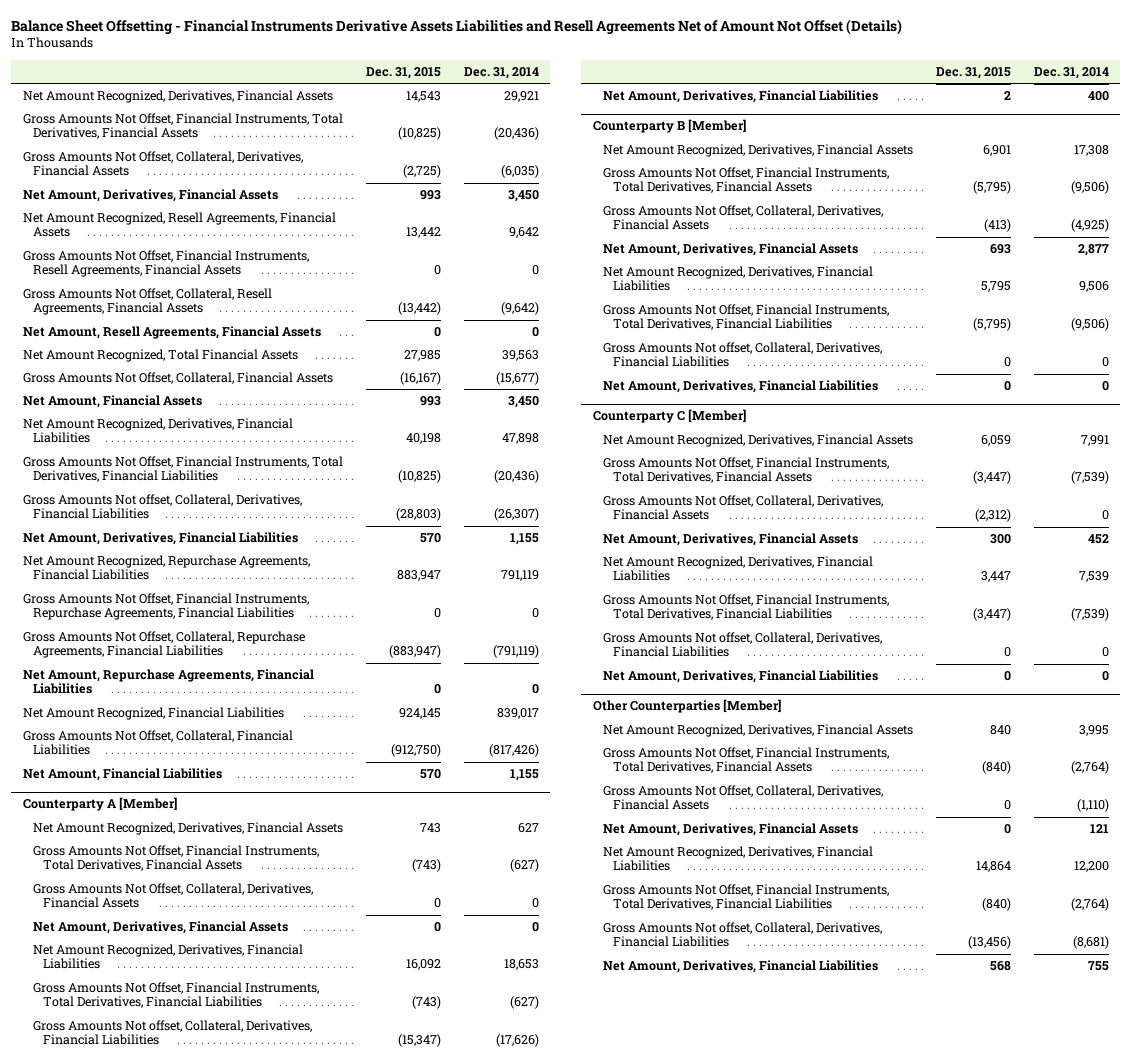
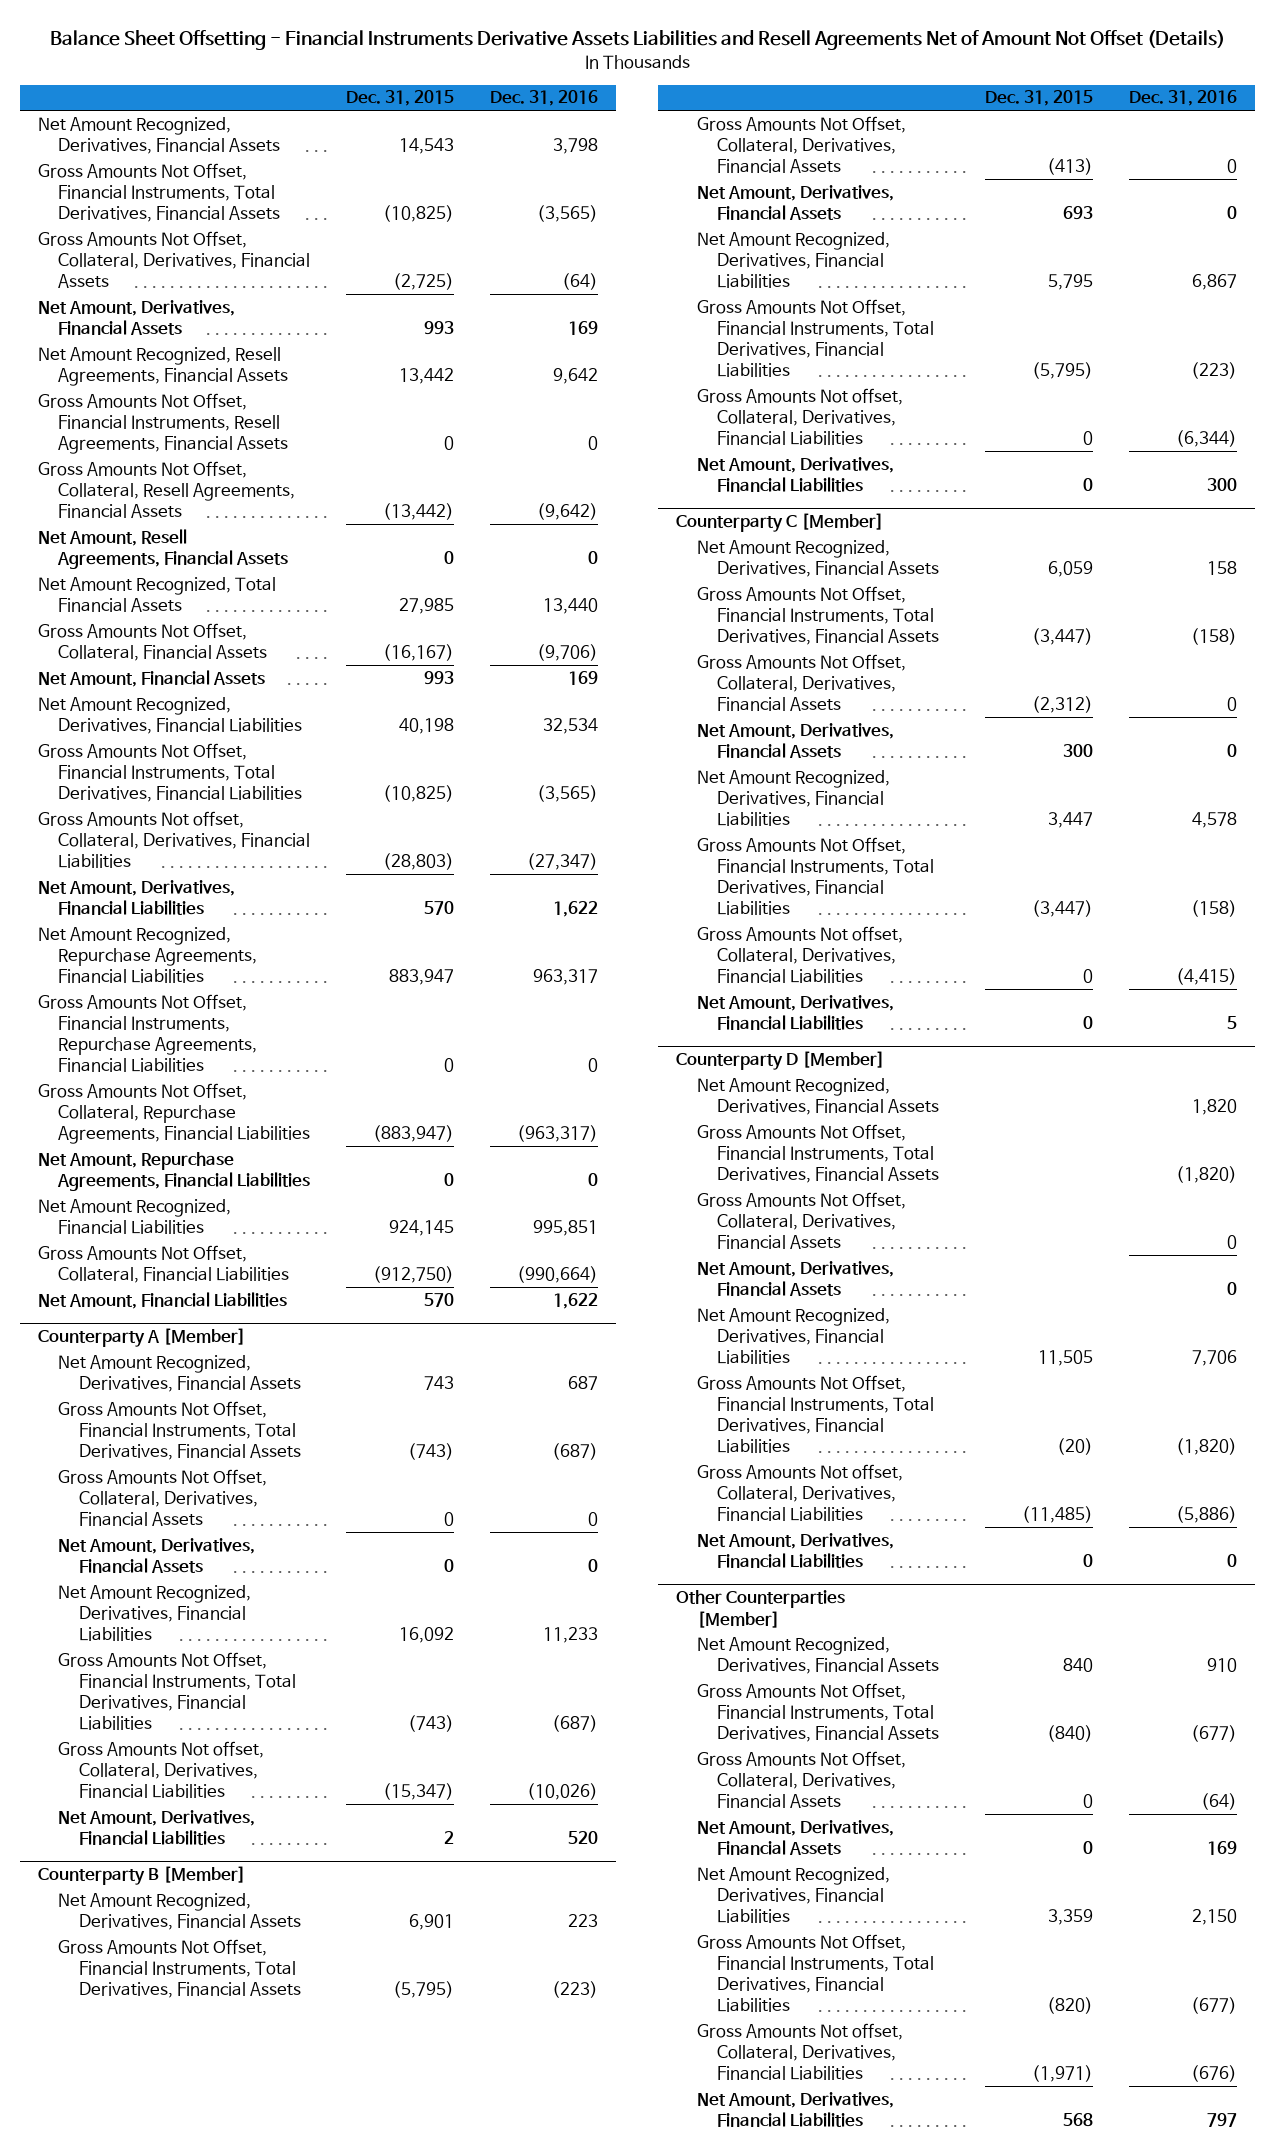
- | Dec. 31, 2015 | Dec. 31, 2014
+ | Dec. 31, 2015 | Dec. 31, 2016
+ Counterparty D [Member]
+ Net Amount Recognized, Derivatives, Financial Assets | | 1,820
+ Gross Amounts Not Offset, Financial Instruments, Total Derivatives, Financial Assets | | (1,820)
+ Gross Amounts Not Offset, Collateral, Derivatives, Financial Assets | | 0
+ Net Amount, Derivatives, Financial Assets | | 0
+ Net Amount Recognized, Derivatives, Financial Liabilities | 11,505 | 7,706
+ Gross Amounts Not Offset, Financial Instruments, Total Derivatives, Financial Liabilities | (20) | (1,820)
+ Gross Amounts Not offset, Collateral, Derivatives, Financial Liabilities | (11,485) | (5,886)
+ Net Amount, Derivatives, Financial Liabilities | 0 | 0
@ Other Counterparties [Member]
- Net Amount Recognized, Derivatives, Financial Liabilities | 14,864 | 12,200
- Gross Amounts Not Offset, Financial Instruments, Total Derivatives, Financial Liabilities | (840) | (2,764)
- Gross Amounts Not offset, Collateral, Derivatives, Financial Liabilities | (13,456) | (8,681)
+ Net Amount Recognized, Derivatives, Financial Liabilities | 3,359 | 2,150
+ Gross Amounts Not Offset, Financial Instruments, Total Derivatives, Financial Liabilities | (820) | (677)
+ Gross Amounts Not offset, Collateral, Derivatives, Financial Liabilities | (1,971) | (676)

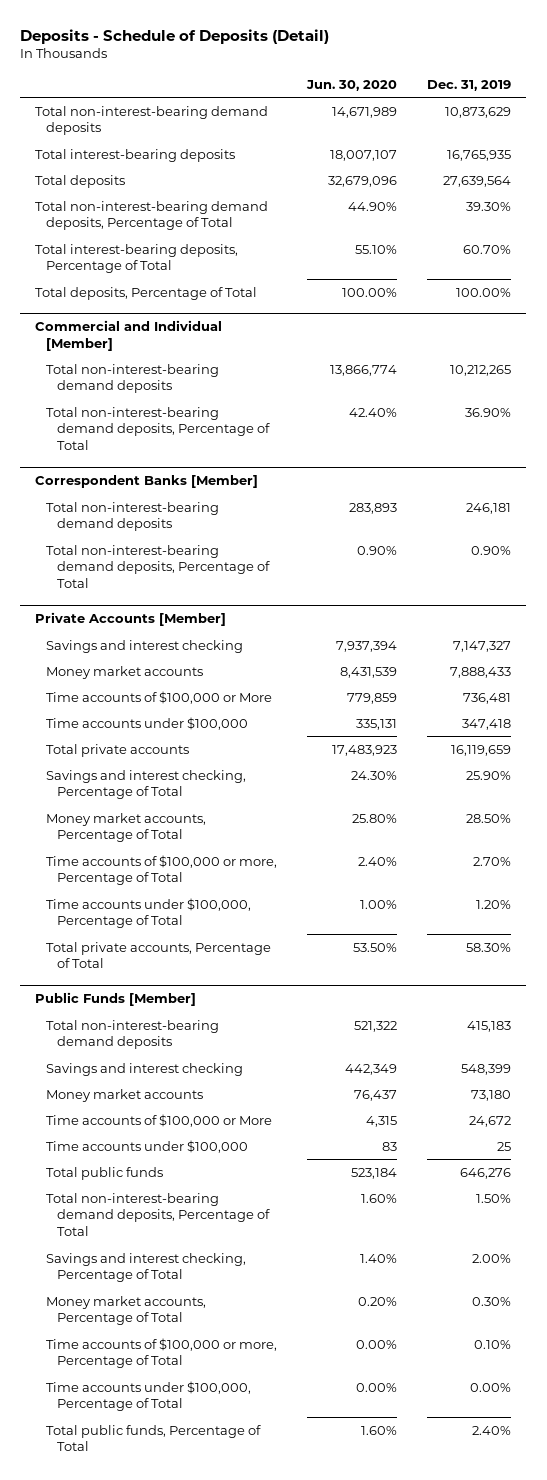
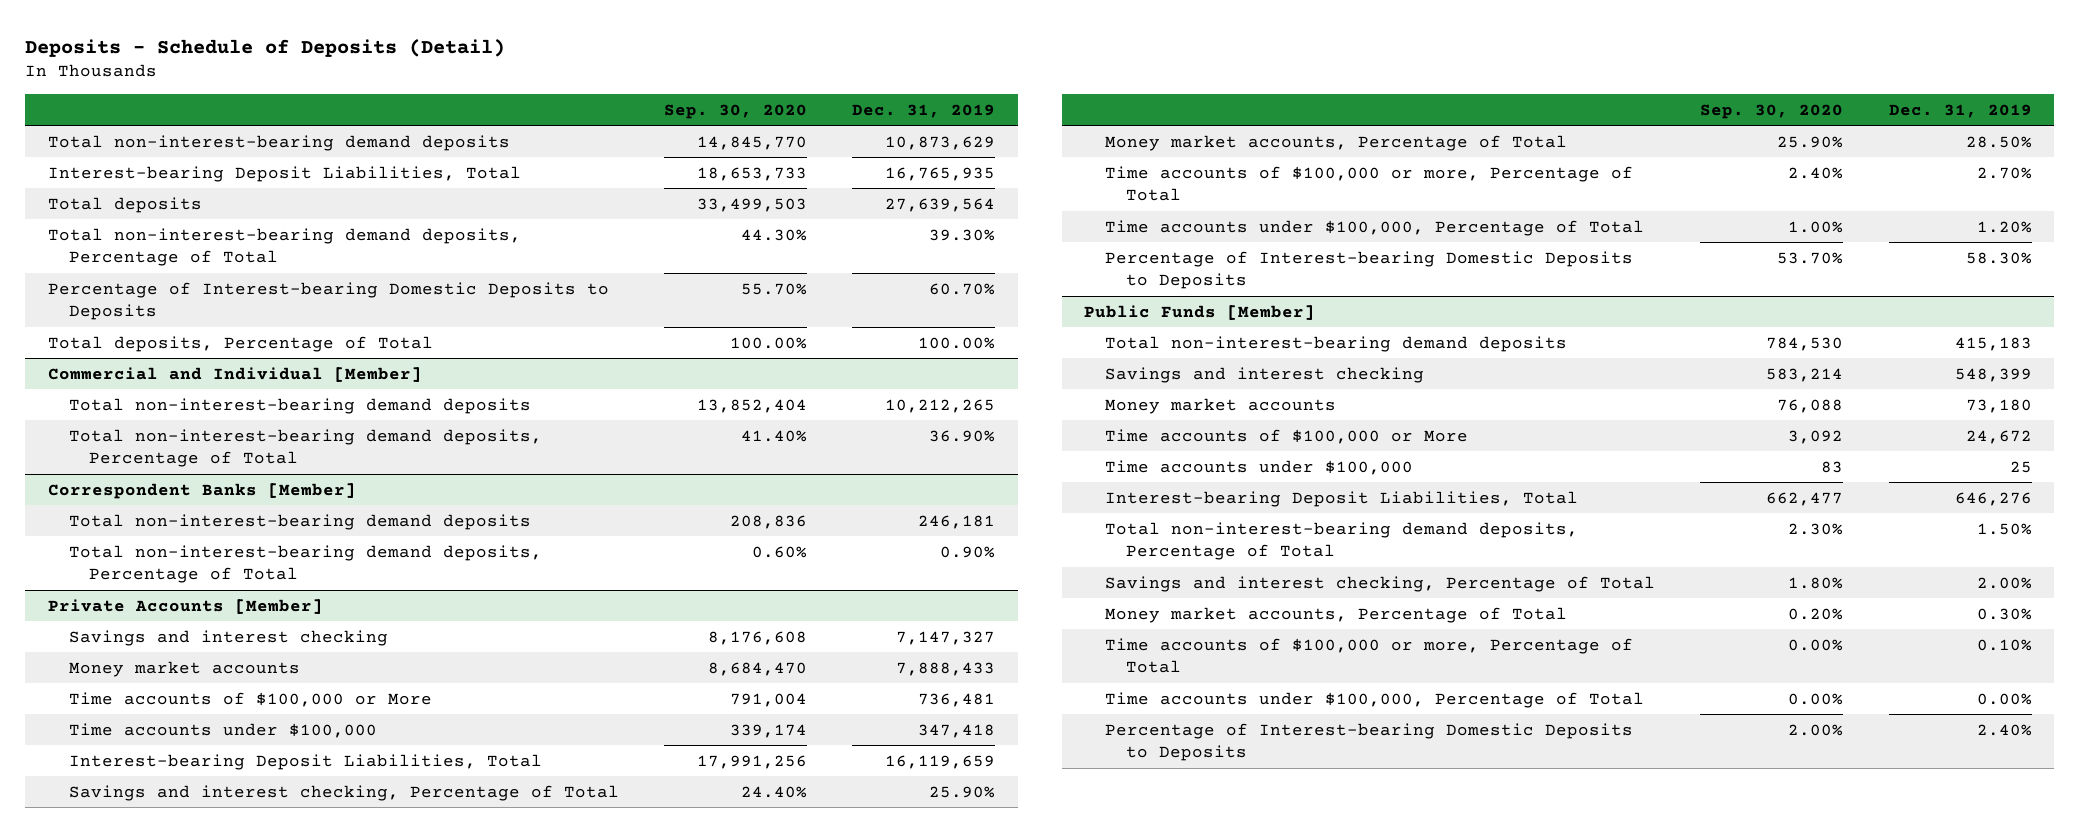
- | Jun. 30, 2020 | Dec. 31, 2019
+ | Sep. 30, 2020 | Dec. 31, 2019
- Total interest-bearing deposits | 18,007,107 | 16,765,935
+ Interest-bearing Deposit Liabilities, Total | 18,653,733 | 16,765,935
- Total interest-bearing deposits, Percentage of Total | 55.10% | 60.70%
+ Percentage of Interest-bearing Domestic Deposits to Deposits | 55.70% | 60.70%
@ Private Accounts [Member]
- Total private accounts | 17,483,923 | 16,119,659
+ Interest-bearing Deposit Liabilities, Total | 17,991,256 | 16,119,659
- Total private accounts, Percentage of Total | 53.50% | 58.30%
+ Percentage of Interest-bearing Domestic Deposits to Deposits | 53.70% | 58.30%
@ Public Funds [Member]
- Total public funds | 523,184 | 646,276
+ Interest-bearing Deposit Liabilities, Total | 662,477 | 646,276
- Total public funds, Percentage of Total | 1.60% | 2.40%
+ Percentage of Interest-bearing Domestic Deposits to Deposits | 2.00% | 2.40%

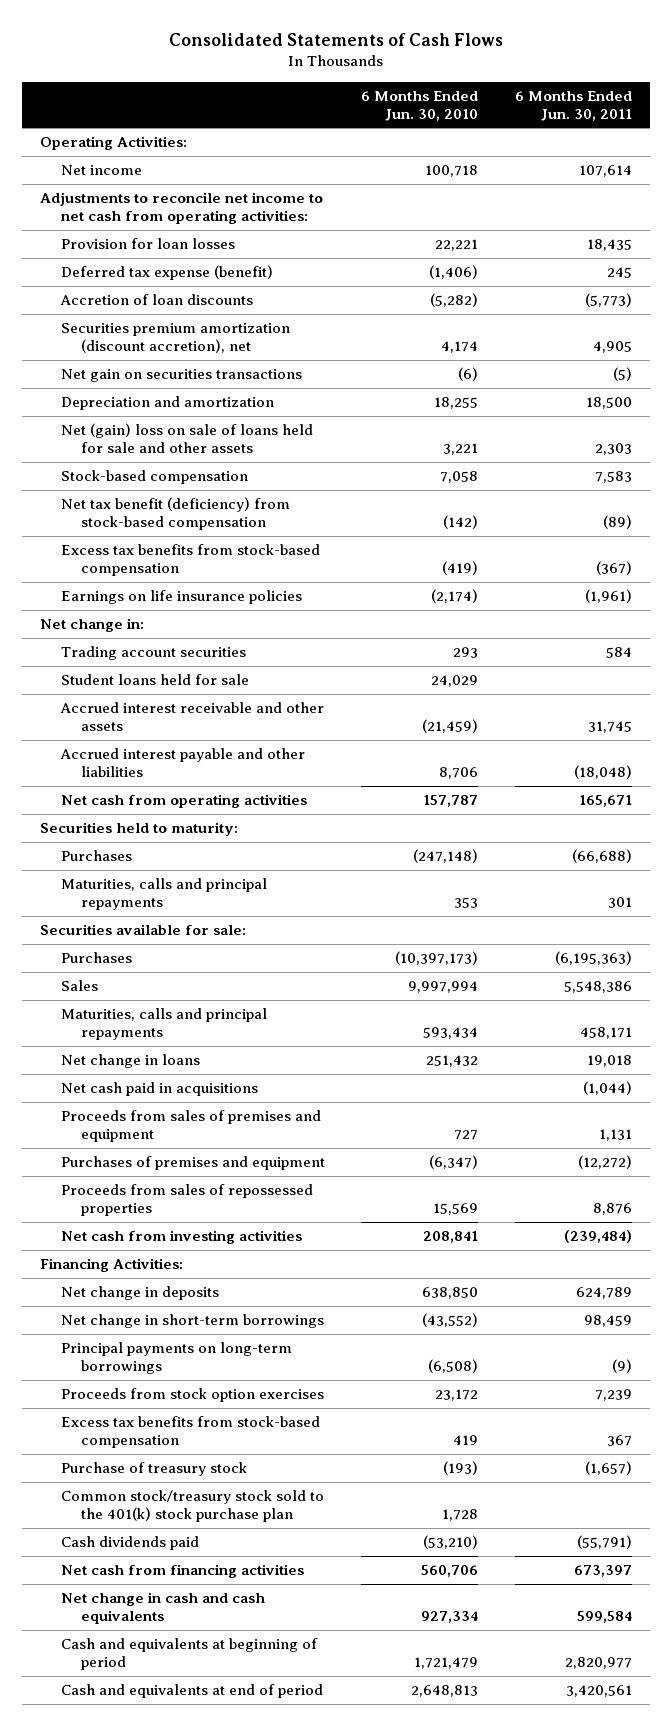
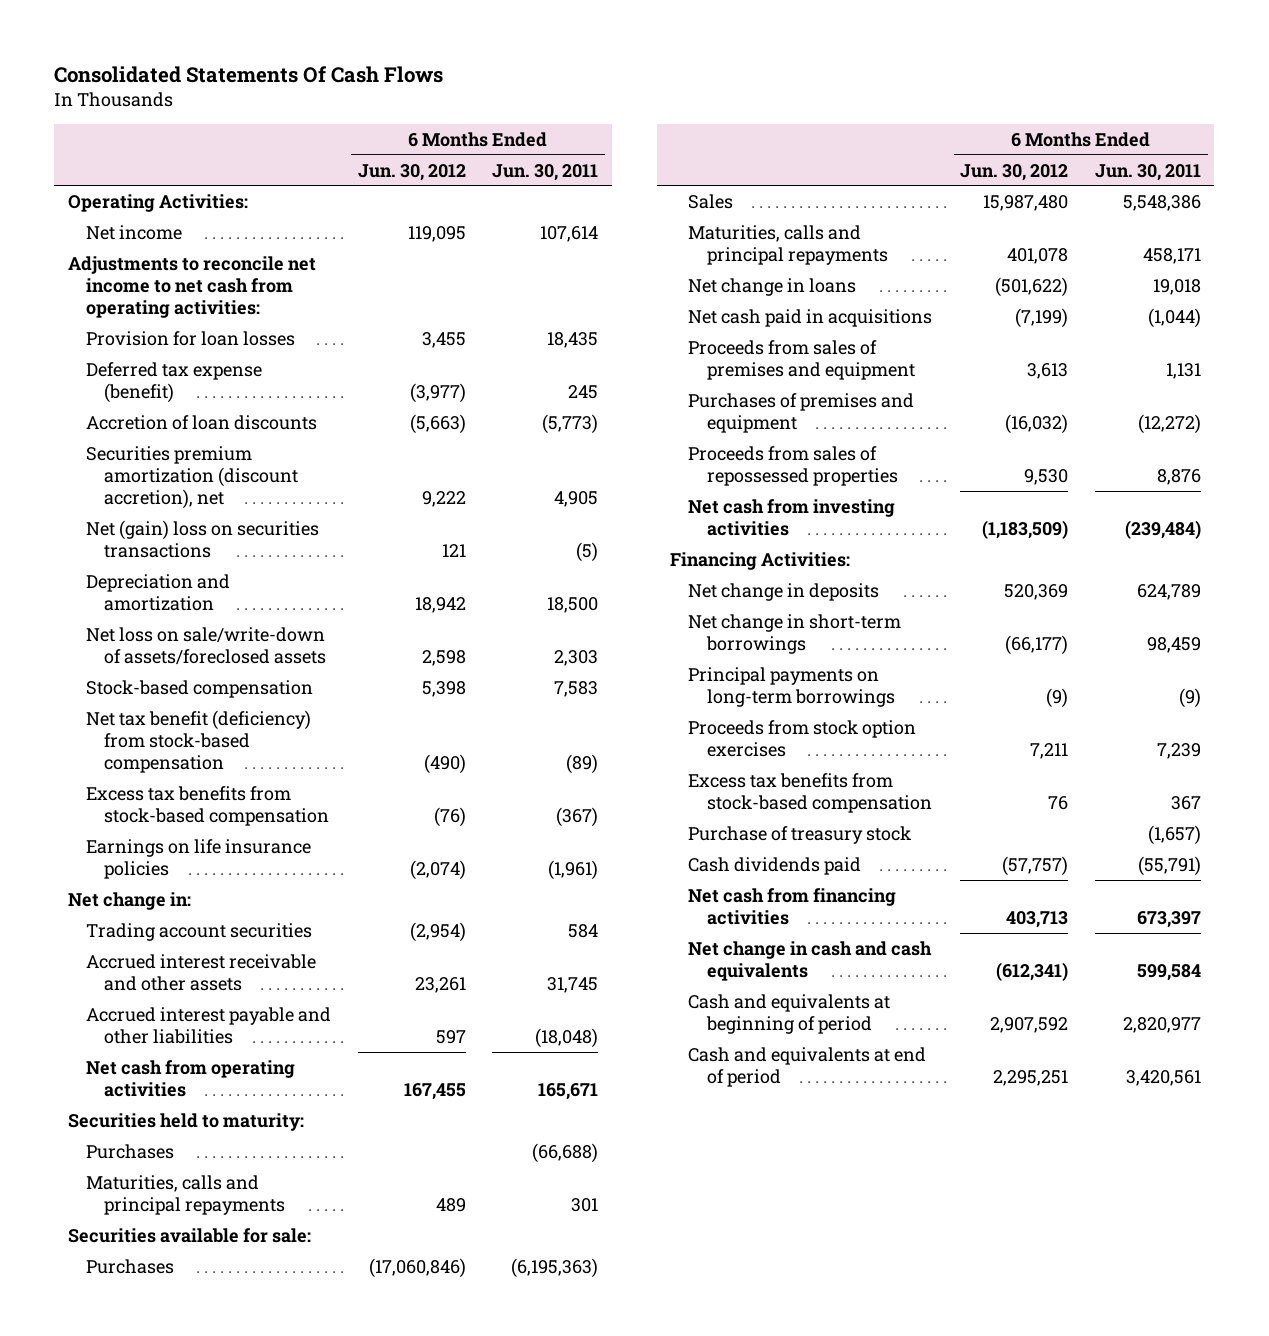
- Consolidated Statements of Cash Flows
+ Consolidated Statements Of Cash Flows
- | 6 Months Ended Jun. 30, 2010 | 6 Months Ended Jun. 30, 2011
+ | 6 Months Ended Jun. 30, 2012 | 6 Months Ended Jun. 30, 2011
- Net gain on securities transactions | (6) | (5)
+ Net (gain) loss on securities transactions | 121 | (5)
- Net (gain) loss on sale of loans held for sale and other assets | 3,221 | 2,303
+ Net loss on sale/write-down of assets/foreclosed assets | 2,598 | 2,303
- Student loans held for sale | 24,029 |
- Common stock/treasury stock sold to the 401(k) stock purchase plan | 1,728 |

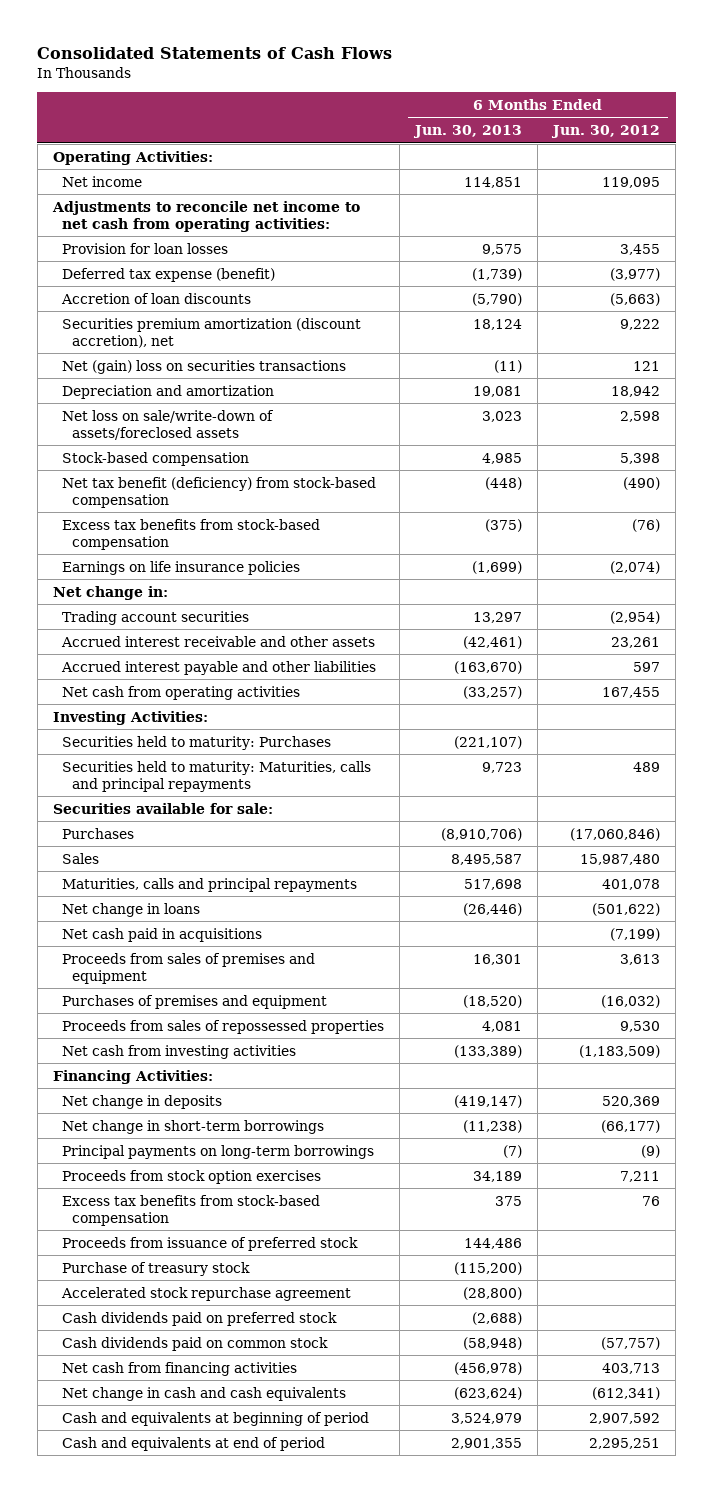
- Consolidated Statements Of Cash Flows
+ Consolidated Statements of Cash Flows
- | 6 Months Ended Jun. 30, 2012 | 6 Months Ended Jun. 30, 2011
+ | 6 Months Ended Jun. 30, 2013 | 6 Months Ended Jun. 30, 2012
- Securities held to maturity:
- Purchases | | (66,688)
- Maturities, calls and principal repayments | 489 | 301
+ Investing Activities:
+ Securities held to maturity: Purchases | (221,107) |
+ Securities held to maturity: Maturities, calls and principal repayments | 9,723 | 489
+ Proceeds from issuance of preferred stock | 144,486 |
- Cash dividends paid | (57,757) | (55,791)
+ Accelerated stock repurchase agreement | (28,800) |
+ Cash dividends paid on preferred stock | (2,688) |
+ Cash dividends paid on common stock | (58,948) | (57,757)

